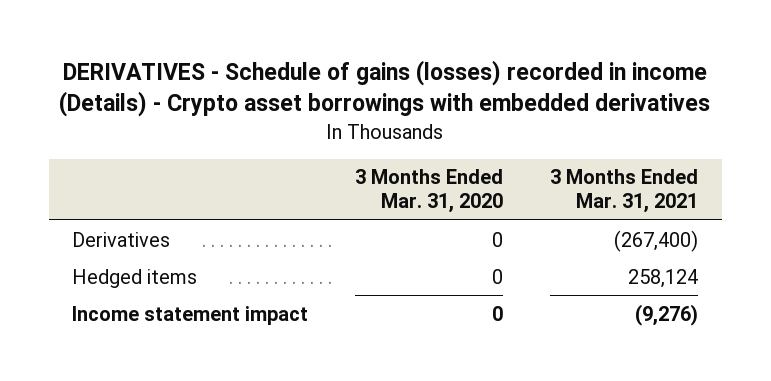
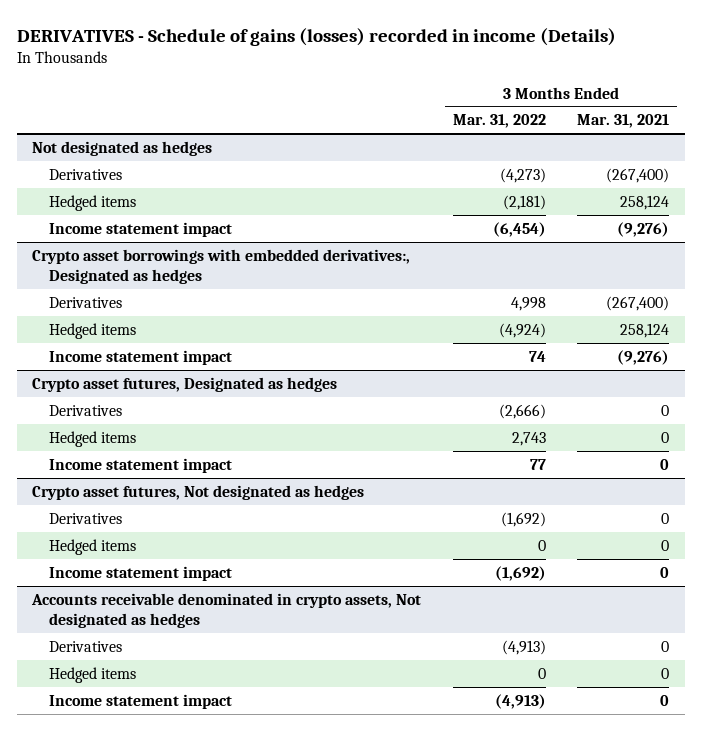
- DERIVATIVES - Schedule of gains (losses) recorded in income (Details) - Crypto asset borrowings with embedded derivatives
+ DERIVATIVES - Schedule of gains (losses) recorded in income (Details)
- | 3 Months Ended Mar. 31, 2020 | 3 Months Ended Mar. 31, 2021
+ | 3 Months Ended Mar. 31, 2022 | 3 Months Ended Mar. 31, 2021
+ Not designated as hedges
+ Crypto asset borrowings with embedded derivatives:, Designated as hedges
+ Derivatives | 4,998 | (267,400)
+ Hedged items | (4,924) | 258,124
+ Income statement impact | 74 | (9,276)
+ Crypto asset futures, Designated as hedges
+ Derivatives | (2,666) | 0
+ Hedged items | 2,743 | 0
+ Income statement impact | 77 | 0
+ Crypto asset futures, Not designated as hedges
+ Derivatives | (1,692) | 0
+ Hedged items | 0 | 0
+ Income statement impact | (1,692) | 0
+ Accounts receivable denominated in crypto assets, Not designated as hedges
+ Derivatives | (4,913) | 0
+ Hedged items | 0 | 0
+ Income statement impact | (4,913) | 0

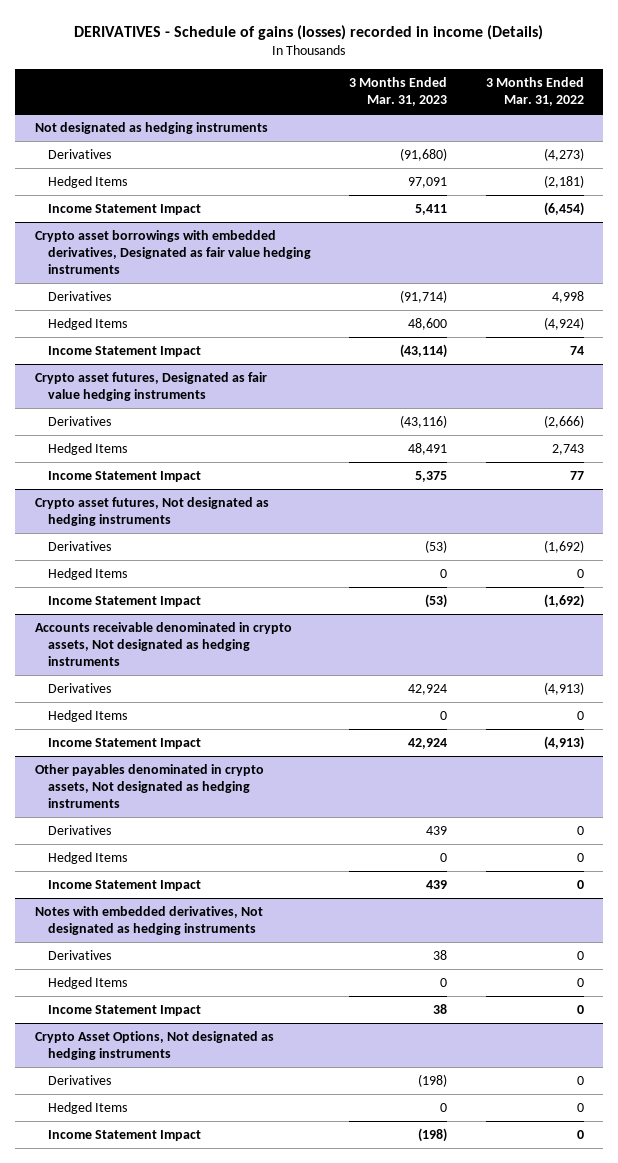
- | 3 Months Ended Mar. 31, 2022 | 3 Months Ended Mar. 31, 2021
+ | 3 Months Ended Mar. 31, 2023 | 3 Months Ended Mar. 31, 2022
- Not designated as hedges
+ Not designated as hedging instruments
- Hedged items | (2,181) | 258,124
- Income statement impact | (6,454) | (9,276)
- Crypto asset borrowings with embedded derivatives:, Designated as hedges
+ Hedged Items | 97,091 | (2,181)
+ Income Statement Impact | 5,411 | (6,454)
+ Crypto asset borrowings with embedded derivatives, Designated as fair value hedging instruments
- Hedged items | (4,924) | 258,124
- Income statement impact | 74 | (9,276)
- Crypto asset futures, Designated as hedges
+ Hedged Items | 48,600 | (4,924)
+ Income Statement Impact | (43,114) | 74
+ Crypto asset futures, Designated as fair value hedging instruments
- Hedged items | 2,743 | 0
- Income statement impact | 77 | 0
- Crypto asset futures, Not designated as hedges
+ Hedged Items | 48,491 | 2,743
+ Income Statement Impact | 5,375 | 77
+ Crypto asset futures, Not designated as hedging instruments
- Hedged items | 0 | 0
- Income statement impact | (1,692) | 0
- Accounts receivable denominated in crypto assets, Not designated as hedges
+ Hedged Items | 0 | 0
+ Income Statement Impact | (53) | (1,692)
+ Accounts receivable denominated in crypto assets, Not designated as hedging instruments
- Hedged items | 0 | 0
- Income statement impact | (4,913) | 0
+ Hedged Items | 0 | 0
+ Income Statement Impact | 42,924 | (4,913)
+ Other payables denominated in crypto assets, Not designated as hedging instruments
+ Derivatives | 439 | 0
+ Hedged Items | 0 | 0
+ Income Statement Impact | 439 | 0
+ Notes with embedded derivatives, Not designated as hedging instruments
+ Derivatives | 38 | 0
+ Hedged Items | 0 | 0
+ Income Statement Impact | 38 | 0
+ Crypto Asset Options, Not designated as hedging instruments
+ Derivatives | (198) | 0
+ Hedged Items | 0 | 0
+ Income Statement Impact | (198) | 0

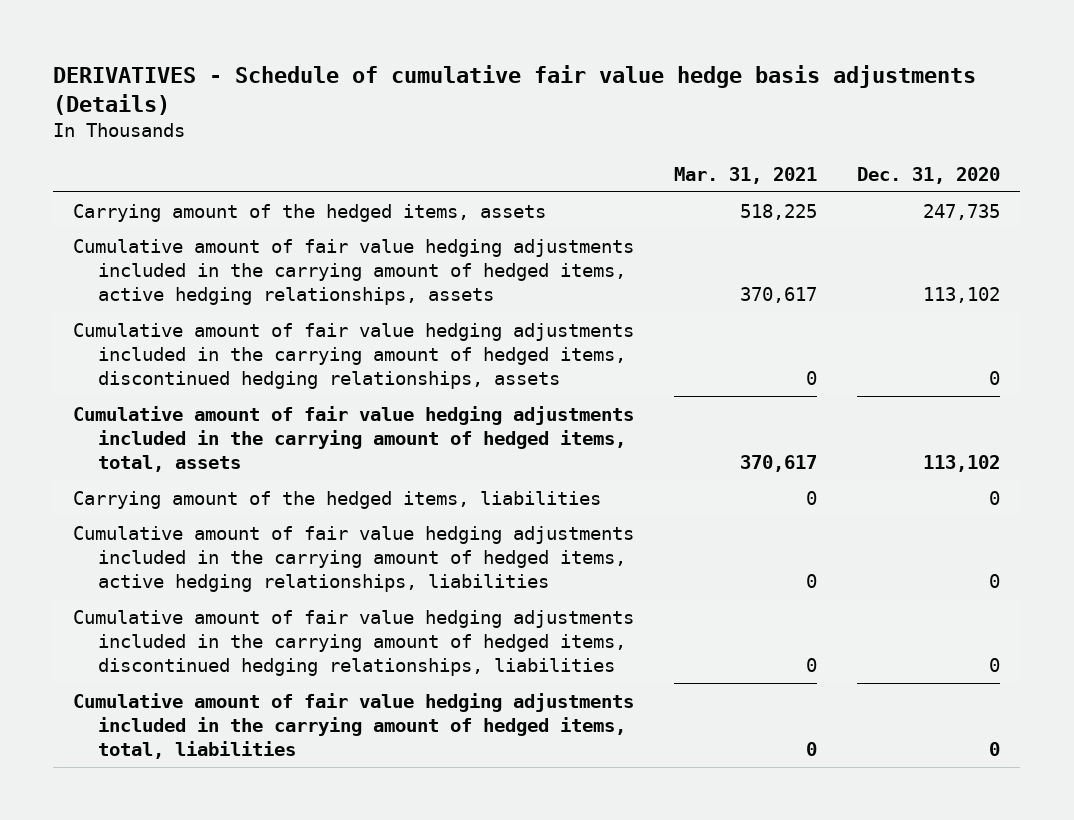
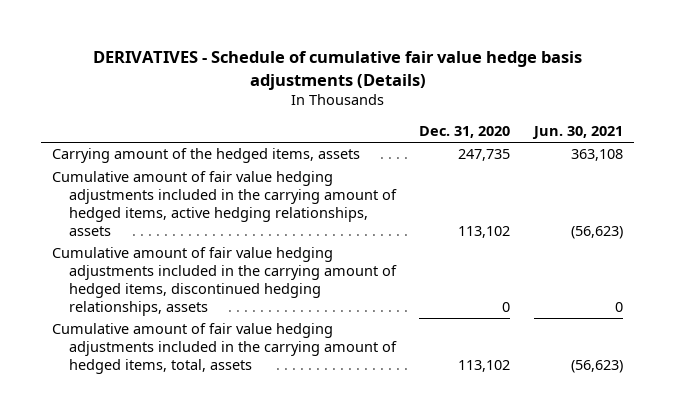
- | Mar. 31, 2021 | Dec. 31, 2020
+ | Dec. 31, 2020 | Jun. 30, 2021
- Carrying amount of the hedged items, liabilities | 0 | 0
- Cumulative amount of fair value hedging adjustments included in the carrying amount of hedged items, active hedging relationships, liabilities | 0 | 0
- Cumulative amount of fair value hedging adjustments included in the carrying amount of hedged items, discontinued hedging relationships, liabilities | 0 | 0
- Cumulative amount of fair value hedging adjustments included in the carrying amount of hedged items, total, liabilities | 0 | 0

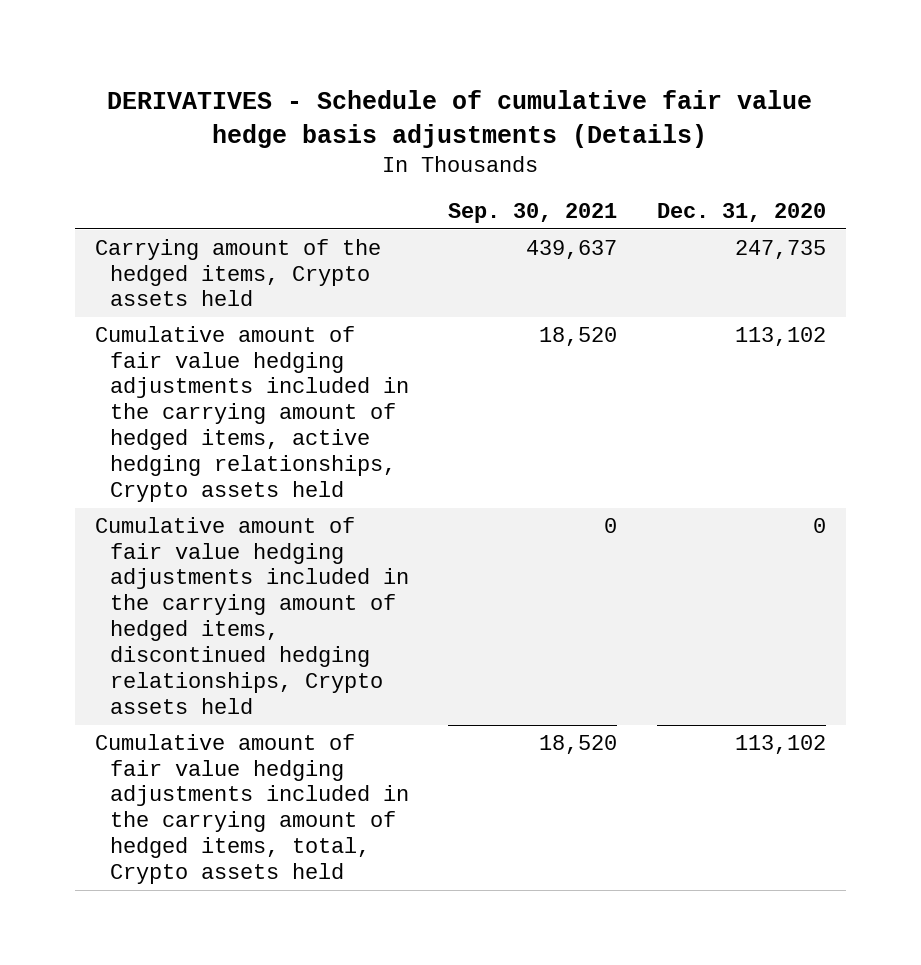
- | Dec. 31, 2020 | Jun. 30, 2021
+ | Sep. 30, 2021 | Dec. 31, 2020
- Carrying amount of the hedged items, assets | 247,735 | 363,108
- Cumulative amount of fair value hedging adjustments included in the carrying amount of hedged items, active hedging relationships, assets | 113,102 | (56,623)
- Cumulative amount of fair value hedging adjustments included in the carrying amount of hedged items, discontinued hedging relationships, assets | 0 | 0
- Cumulative amount of fair value hedging adjustments included in the carrying amount of hedged items, total, assets | 113,102 | (56,623)
+ Carrying amount of the hedged items, Crypto assets held | 439,637 | 247,735
+ Cumulative amount of fair value hedging adjustments included in the carrying amount of hedged items, active hedging relationships, Crypto assets held | 18,520 | 113,102
+ Cumulative amount of fair value hedging adjustments included in the carrying amount of hedged items, discontinued hedging relationships, Crypto assets held | 0 | 0
+ Cumulative amount of fair value hedging adjustments included in the carrying amount of hedged items, total, Crypto assets held | 18,520 | 113,102

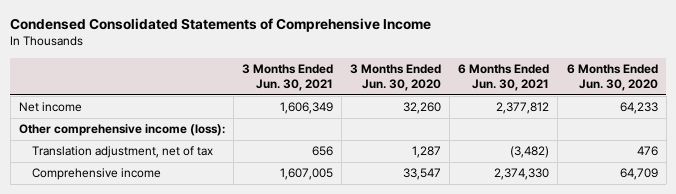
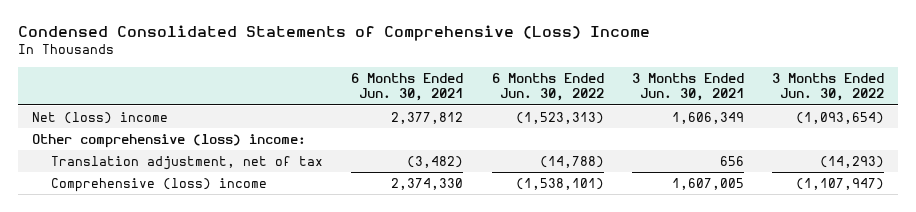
- Condensed Consolidated Statements of Comprehensive Income
+ Condensed Consolidated Statements of Comprehensive (Loss) Income
- | 3 Months Ended Jun. 30, 2021 | 3 Months Ended Jun. 30, 2020 | 6 Months Ended Jun. 30, 2021 | 6 Months Ended Jun. 30, 2020
+ | 6 Months Ended Jun. 30, 2021 | 6 Months Ended Jun. 30, 2022 | 3 Months Ended Jun. 30, 2021 | 3 Months Ended Jun. 30, 2022
- Net income | 1,606,349 | 32,260 | 2,377,812 | 64,233
- Other comprehensive income (loss):
+ Net (loss) income | 2,377,812 | (1,523,313) | 1,606,349 | (1,093,654)
+ Other comprehensive (loss) income:
- Comprehensive income | 1,607,005 | 33,547 | 2,374,330 | 64,709
+ Comprehensive (loss) income | 2,374,330 | (1,538,101) | 1,607,005 | (1,107,947)

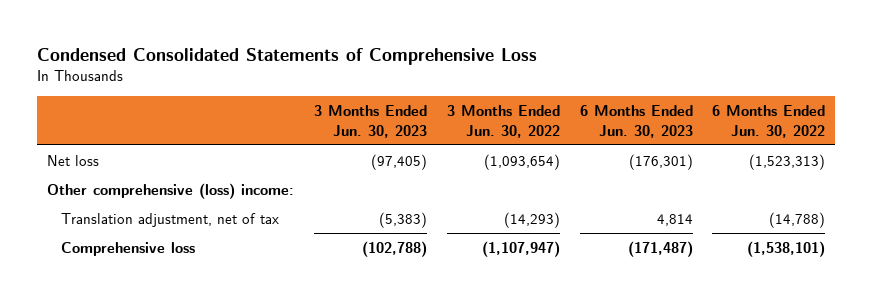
- Condensed Consolidated Statements of Comprehensive (Loss) Income
+ Condensed Consolidated Statements of Comprehensive Loss
- | 6 Months Ended Jun. 30, 2021 | 6 Months Ended Jun. 30, 2022 | 3 Months Ended Jun. 30, 2021 | 3 Months Ended Jun. 30, 2022
+ | 3 Months Ended Jun. 30, 2023 | 3 Months Ended Jun. 30, 2022 | 6 Months Ended Jun. 30, 2023 | 6 Months Ended Jun. 30, 2022
- Net (loss) income | 2,377,812 | (1,523,313) | 1,606,349 | (1,093,654)
+ Net loss | (97,405) | (1,093,654) | (176,301) | (1,523,313)
- Comprehensive (loss) income | 2,374,330 | (1,538,101) | 1,607,005 | (1,107,947)
+ Comprehensive loss | (102,788) | (1,107,947) | (171,487) | (1,538,101)

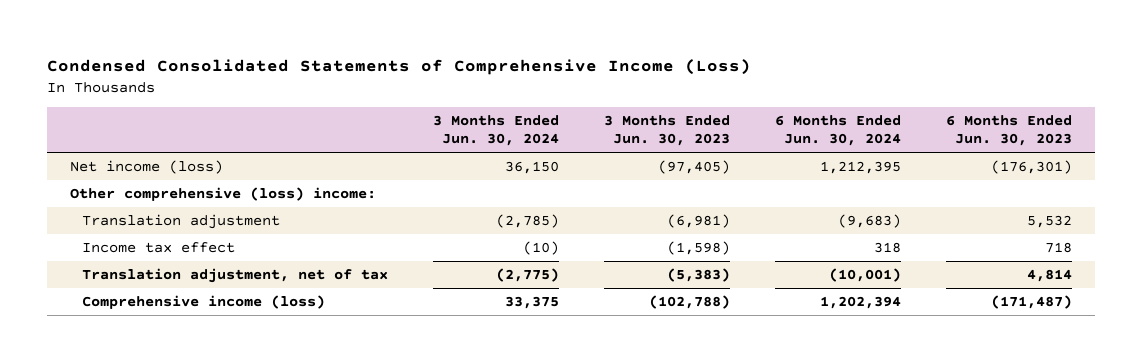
- Condensed Consolidated Statements of Comprehensive Loss
+ Condensed Consolidated Statements of Comprehensive Income (Loss)
- | 3 Months Ended Jun. 30, 2023 | 3 Months Ended Jun. 30, 2022 | 6 Months Ended Jun. 30, 2023 | 6 Months Ended Jun. 30, 2022
+ | 3 Months Ended Jun. 30, 2024 | 3 Months Ended Jun. 30, 2023 | 6 Months Ended Jun. 30, 2024 | 6 Months Ended Jun. 30, 2023
- Net loss | (97,405) | (1,093,654) | (176,301) | (1,523,313)
+ Net income (loss) | 36,150 | (97,405) | 1,212,395 | (176,301)
+ Translation adjustment | (2,785) | (6,981) | (9,683) | 5,532
+ Income tax effect | (10) | (1,598) | 318 | 718
- Comprehensive loss | (102,788) | (1,107,947) | (171,487) | (1,538,101)
+ Comprehensive income (loss) | 33,375 | (102,788) | 1,202,394 | (171,487)

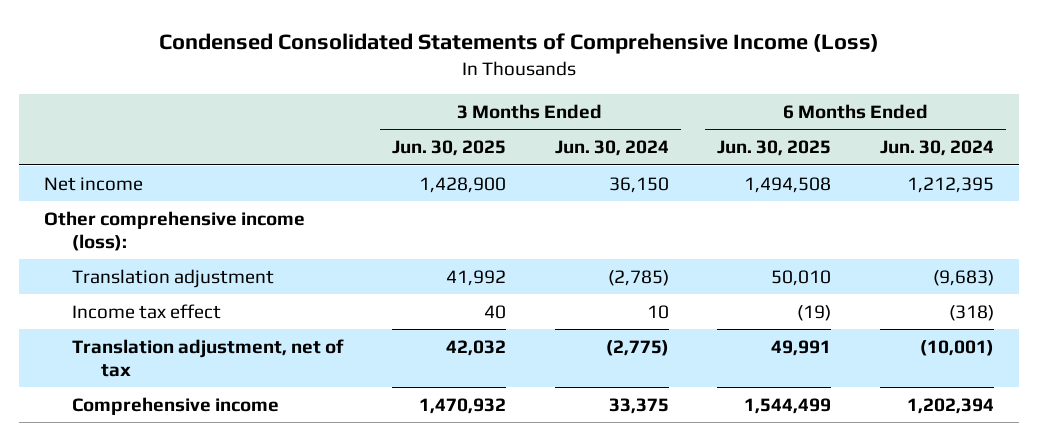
- | 3 Months Ended Jun. 30, 2024 | 3 Months Ended Jun. 30, 2023 | 6 Months Ended Jun. 30, 2024 | 6 Months Ended Jun. 30, 2023
+ | 3 Months Ended Jun. 30, 2025 | 3 Months Ended Jun. 30, 2024 | 6 Months Ended Jun. 30, 2025 | 6 Months Ended Jun. 30, 2024
- Net income (loss) | 36,150 | (97,405) | 1,212,395 | (176,301)
- Other comprehensive (loss) income:
+ Net income | 1,428,900 | 36,150 | 1,494,508 | 1,212,395
+ Other comprehensive income (loss):
- Income tax effect | (10) | (1,598) | 318 | 718
+ Income tax effect | 40 | 10 | (19) | (318)
- Comprehensive income (loss) | 33,375 | (102,788) | 1,202,394 | (171,487)
+ Comprehensive income | 1,470,932 | 33,375 | 1,544,499 | 1,202,394

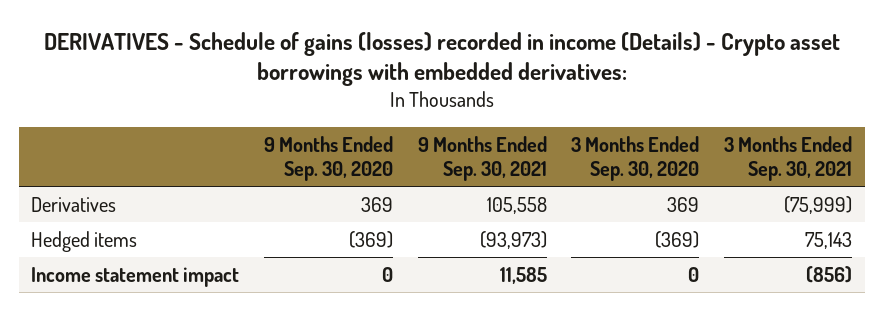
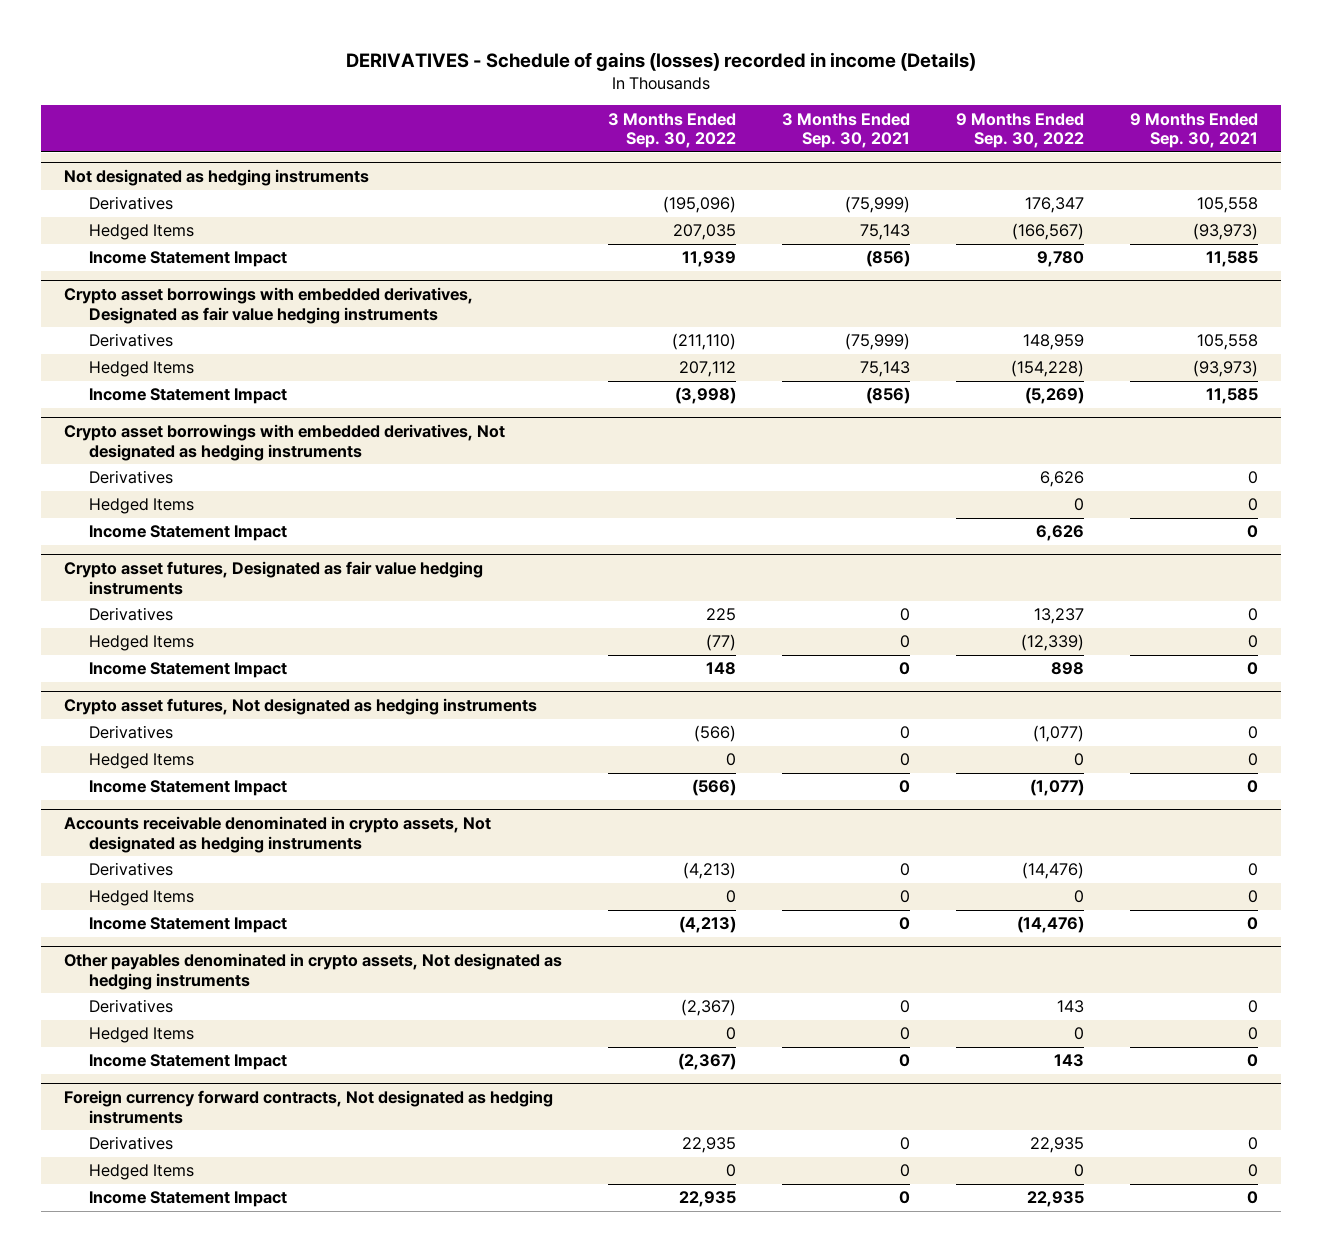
- DERIVATIVES - Schedule of gains (losses) recorded in income (Details) - Crypto asset borrowings with embedded derivatives:
+ DERIVATIVES - Schedule of gains (losses) recorded in income (Details)
- | 9 Months Ended Sep. 30, 2020 | 9 Months Ended Sep. 30, 2021 | 3 Months Ended Sep. 30, 2020 | 3 Months Ended Sep. 30, 2021
+ | 3 Months Ended Sep. 30, 2022 | 3 Months Ended Sep. 30, 2021 | 9 Months Ended Sep. 30, 2022 | 9 Months Ended Sep. 30, 2021
+ Not designated as hedging instruments
- Hedged items | (369) | (93,973) | (369) | 75,143
- Income statement impact | 0 | 11,585 | 0 | (856)
+ Hedged Items | 207,035 | 75,143 | (166,567) | (93,973)
+ Income Statement Impact | 11,939 | (856) | 9,780 | 11,585
+ Crypto asset borrowings with embedded derivatives, Designated as fair value hedging instruments
+ Derivatives | (211,110) | (75,999) | 148,959 | 105,558
+ Hedged Items | 207,112 | 75,143 | (154,228) | (93,973)
+ Income Statement Impact | (3,998) | (856) | (5,269) | 11,585
+ Crypto asset borrowings with embedded derivatives, Not designated as hedging instruments
+ Derivatives | | | 6,626 | 0
+ Hedged Items | | | 0 | 0
+ Income Statement Impact | | | 6,626 | 0
+ Crypto asset futures, Designated as fair value hedging instruments
+ Derivatives | 225 | 0 | 13,237 | 0
+ Hedged Items | (77) | 0 | (12,339) | 0
+ Income Statement Impact | 148 | 0 | 898 | 0
+ Crypto asset futures, Not designated as hedging instruments
+ Derivatives | (566) | 0 | (1,077) | 0
+ Hedged Items | 0 | 0 | 0 | 0
+ Income Statement Impact | (566) | 0 | (1,077) | 0
+ Accounts receivable denominated in crypto assets, Not designated as hedging instruments
+ Derivatives | (4,213) | 0 | (14,476) | 0
+ Hedged Items | 0 | 0 | 0 | 0
+ Income Statement Impact | (4,213) | 0 | (14,476) | 0
+ Other payables denominated in crypto assets, Not designated as hedging instruments
+ Derivatives | (2,367) | 0 | 143 | 0
+ Hedged Items | 0 | 0 | 0 | 0
+ Income Statement Impact | (2,367) | 0 | 143 | 0
+ Foreign currency forward contracts, Not designated as hedging instruments
+ Derivatives | 22,935 | 0 | 22,935 | 0
+ Hedged Items | 0 | 0 | 0 | 0
+ Income Statement Impact | 22,935 | 0 | 22,935 | 0

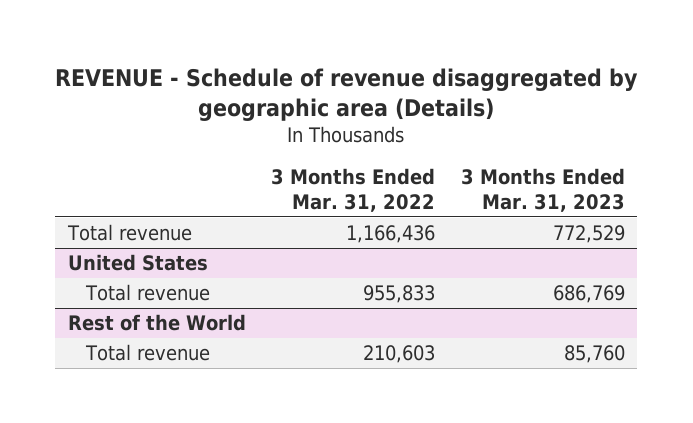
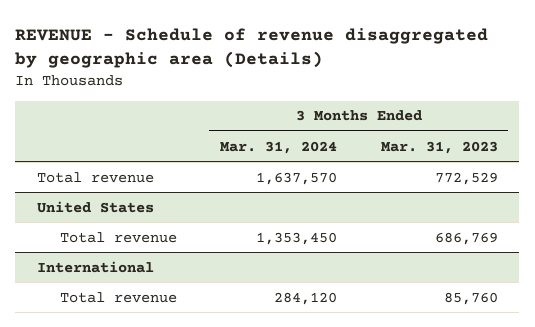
- | 3 Months Ended Mar. 31, 2022 | 3 Months Ended Mar. 31, 2023
+ | 3 Months Ended Mar. 31, 2024 | 3 Months Ended Mar. 31, 2023
- Rest of the World
+ International

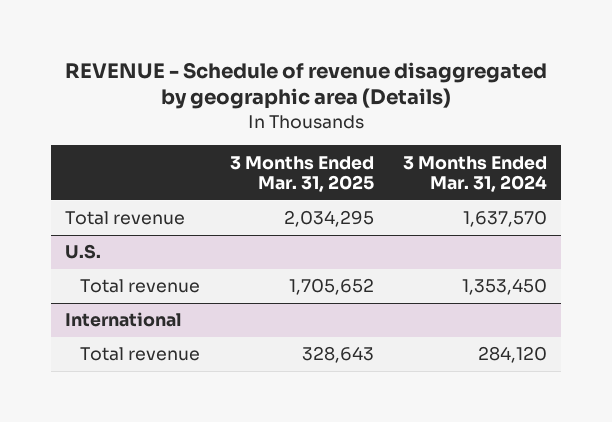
- | 3 Months Ended Mar. 31, 2024 | 3 Months Ended Mar. 31, 2023
+ | 3 Months Ended Mar. 31, 2025 | 3 Months Ended Mar. 31, 2024
- United States
+ U.S.

